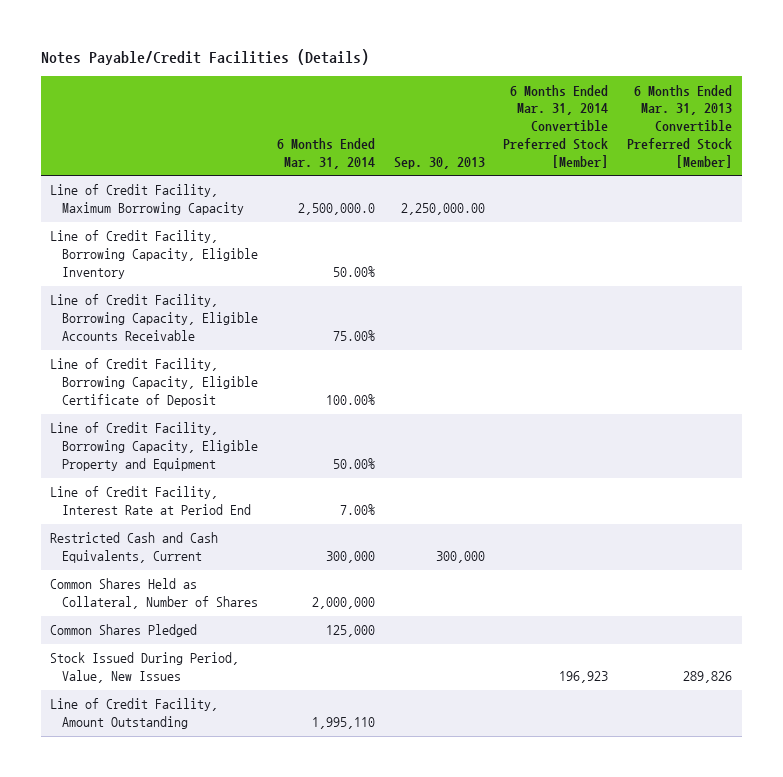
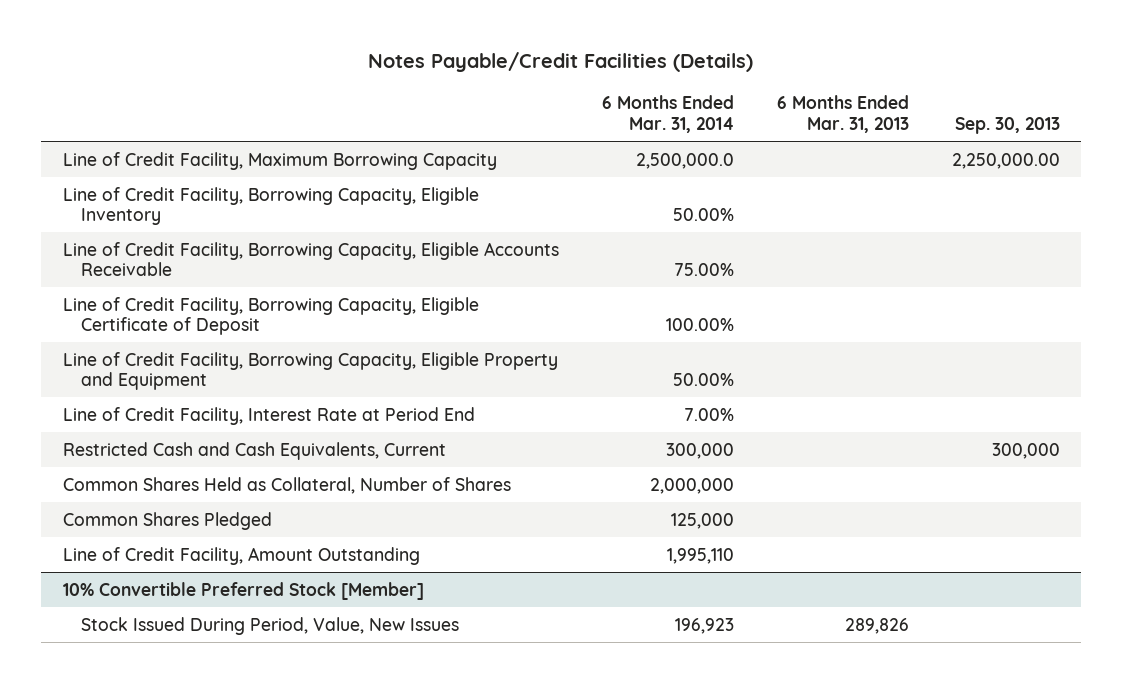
- | 6 Months Ended Mar. 31, 2014 | Sep. 30, 2013 | 6 Months Ended Mar. 31, 2014 Convertible Preferred Stock [Member] | 6 Months Ended Mar. 31, 2013 Convertible Preferred Stock [Member]
+ | 6 Months Ended Mar. 31, 2014 | 6 Months Ended Mar. 31, 2013 | Sep. 30, 2013
- Stock Issued During Period, Value, New Issues | | | 196,923 | 289,826
+ 10% Convertible Preferred Stock [Member]
+ Stock Issued During Period, Value, New Issues | 196,923 | 289,826 |

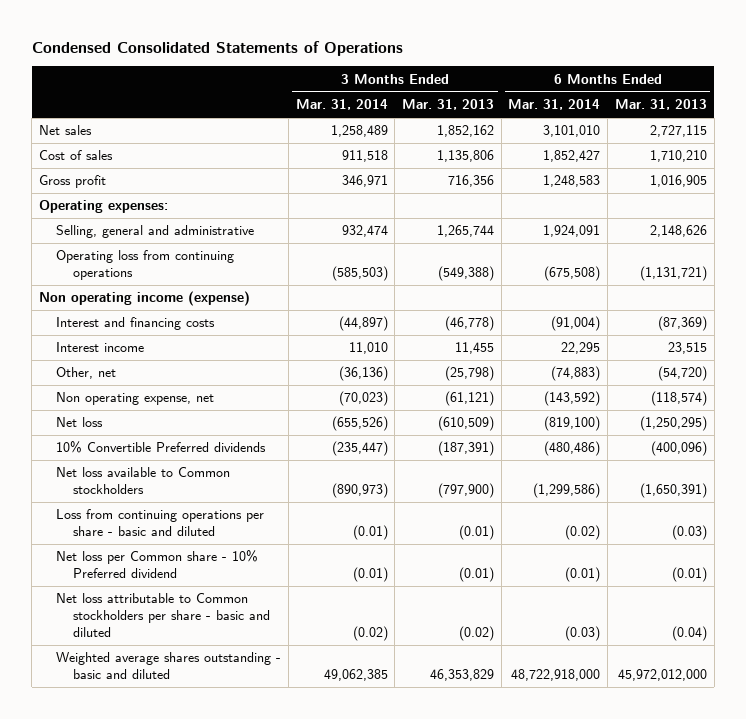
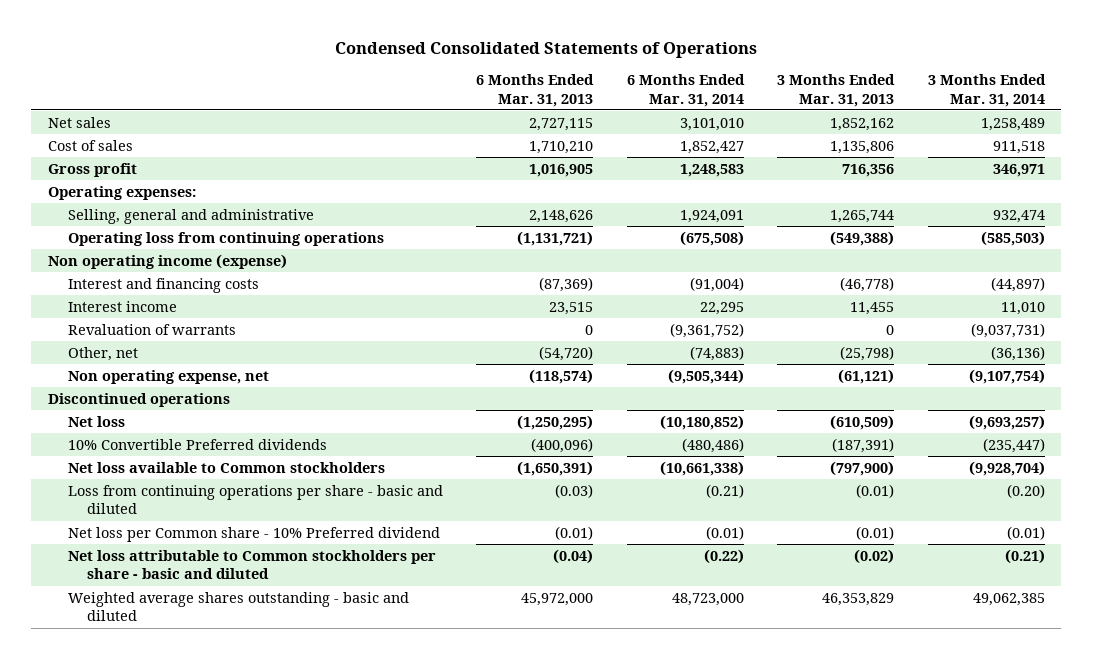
- | 3 Months Ended Mar. 31, 2014 | 3 Months Ended Mar. 31, 2013 | 6 Months Ended Mar. 31, 2014 | 6 Months Ended Mar. 31, 2013
+ | 6 Months Ended Mar. 31, 2013 | 6 Months Ended Mar. 31, 2014 | 3 Months Ended Mar. 31, 2013 | 3 Months Ended Mar. 31, 2014
+ Revaluation of warrants | 0 | (9,361,752) | 0 | (9,037,731)
- Non operating expense, net | (70,023) | (61,121) | (143,592) | (118,574)
- Net loss | (655,526) | (610,509) | (819,100) | (1,250,295)
+ Non operating expense, net | (118,574) | (9,505,344) | (61,121) | (9,107,754)
+ Discontinued operations
+ Net loss | (1,250,295) | (10,180,852) | (610,509) | (9,693,257)
- Net loss available to Common stockholders | (890,973) | (797,900) | (1,299,586) | (1,650,391)
- Loss from continuing operations per share - basic and diluted | (0.01) | (0.01) | (0.02) | (0.03)
+ Net loss available to Common stockholders | (1,650,391) | (10,661,338) | (797,900) | (9,928,704)
+ Loss from continuing operations per share - basic and diluted | (0.03) | (0.21) | (0.01) | (0.20)
- Net loss attributable to Common stockholders per share - basic and diluted | (0.02) | (0.02) | (0.03) | (0.04)
- Weighted average shares outstanding - basic and diluted | 49,062,385 | 46,353,829 | 48,722,918,000 | 45,972,012,000
+ Net loss attributable to Common stockholders per share - basic and diluted | (0.04) | (0.22) | (0.02) | (0.21)
+ Weighted average shares outstanding - basic and diluted | 45,972,000 | 48,723,000 | 46,353,829 | 49,062,385

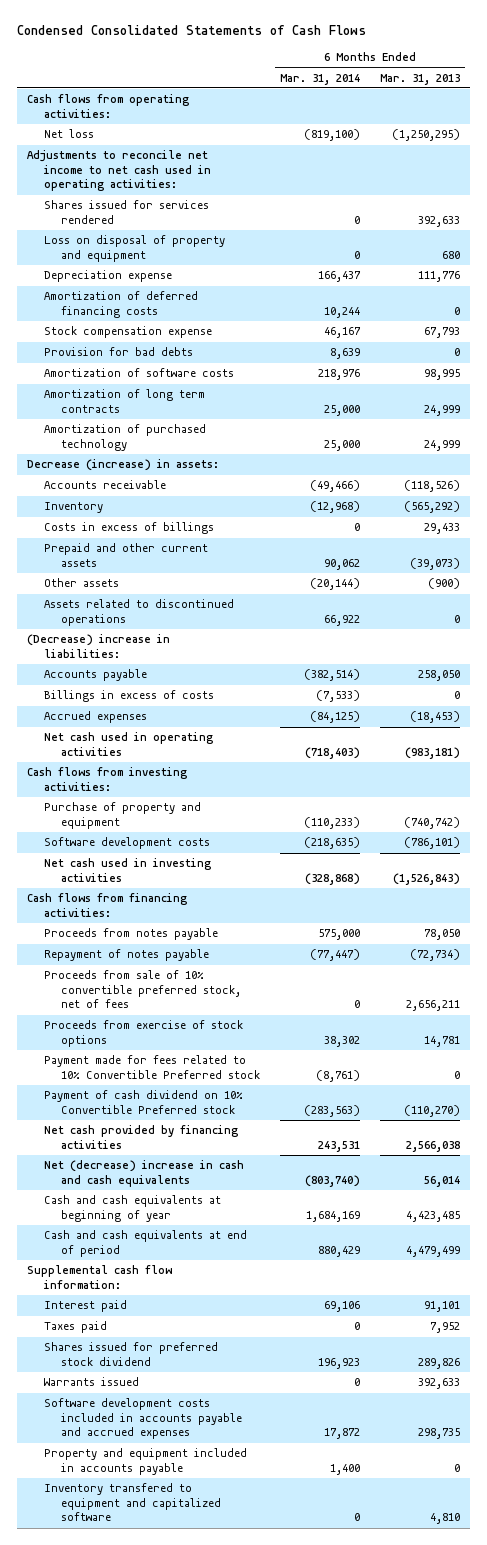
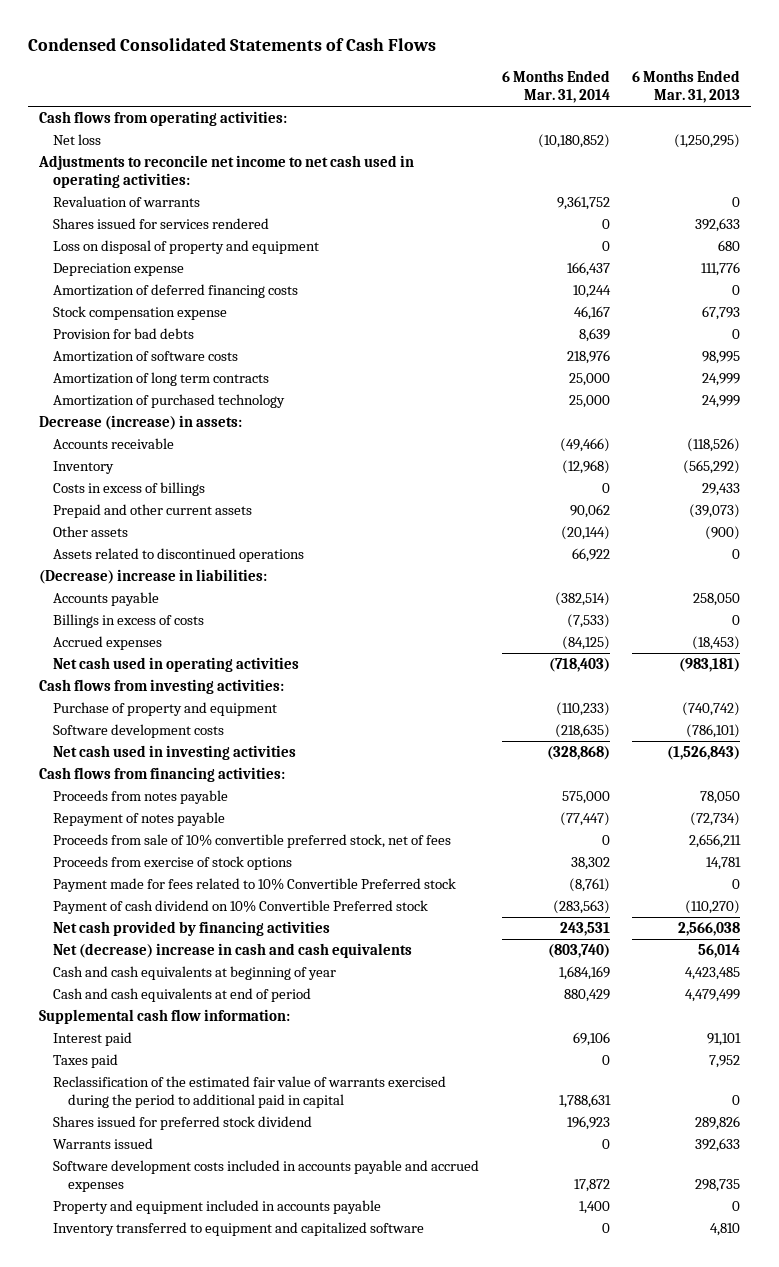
- Net loss | (819,100) | (1,250,295)
+ Net loss | (10,180,852) | (1,250,295)
+ Revaluation of warrants | 9,361,752 | 0
+ Reclassification of the estimated fair value of warrants exercised during the period to additional paid in capital | 1,788,631 | 0
- Inventory transfered to equipment and capitalized software | 0 | 4,810
+ Inventory transferred to equipment and capitalized software | 0 | 4,810

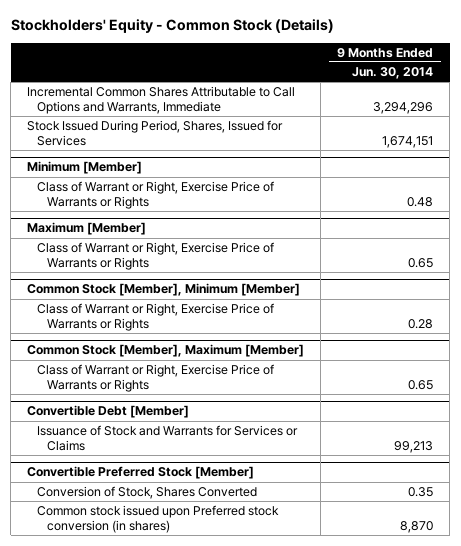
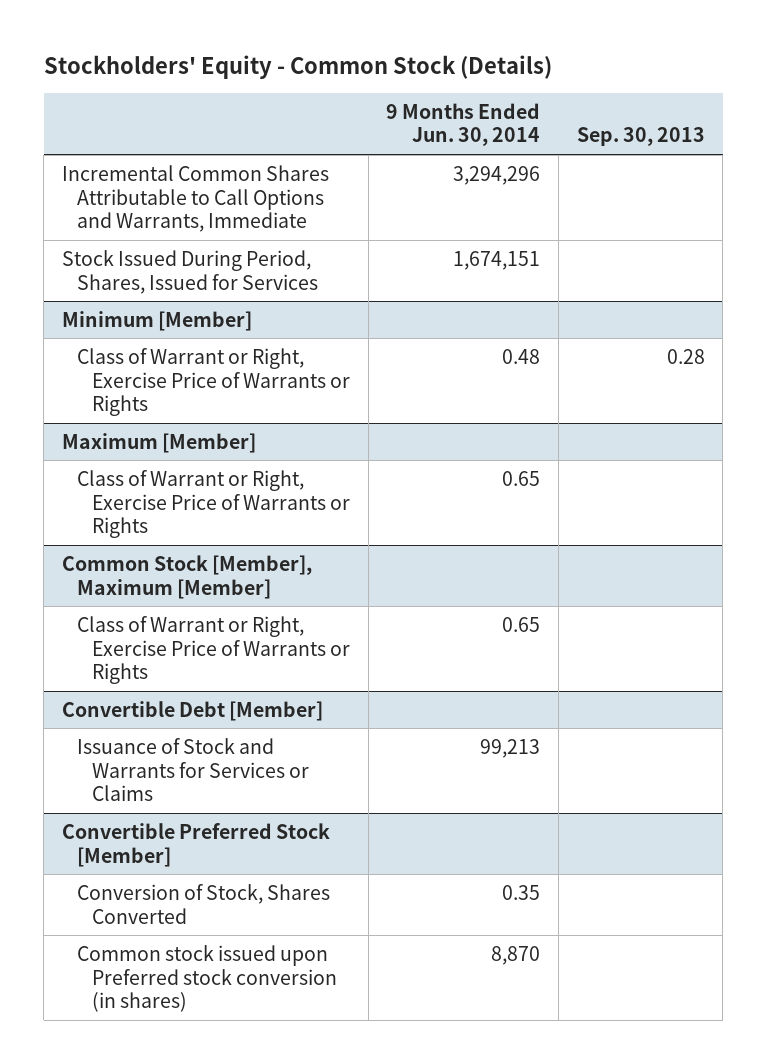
- | 9 Months Ended Jun. 30, 2014
+ | 9 Months Ended Jun. 30, 2014 | Sep. 30, 2013
- Common Stock [Member], Minimum [Member]
- Class of Warrant or Right, Exercise Price of Warrants or Rights | 0.28

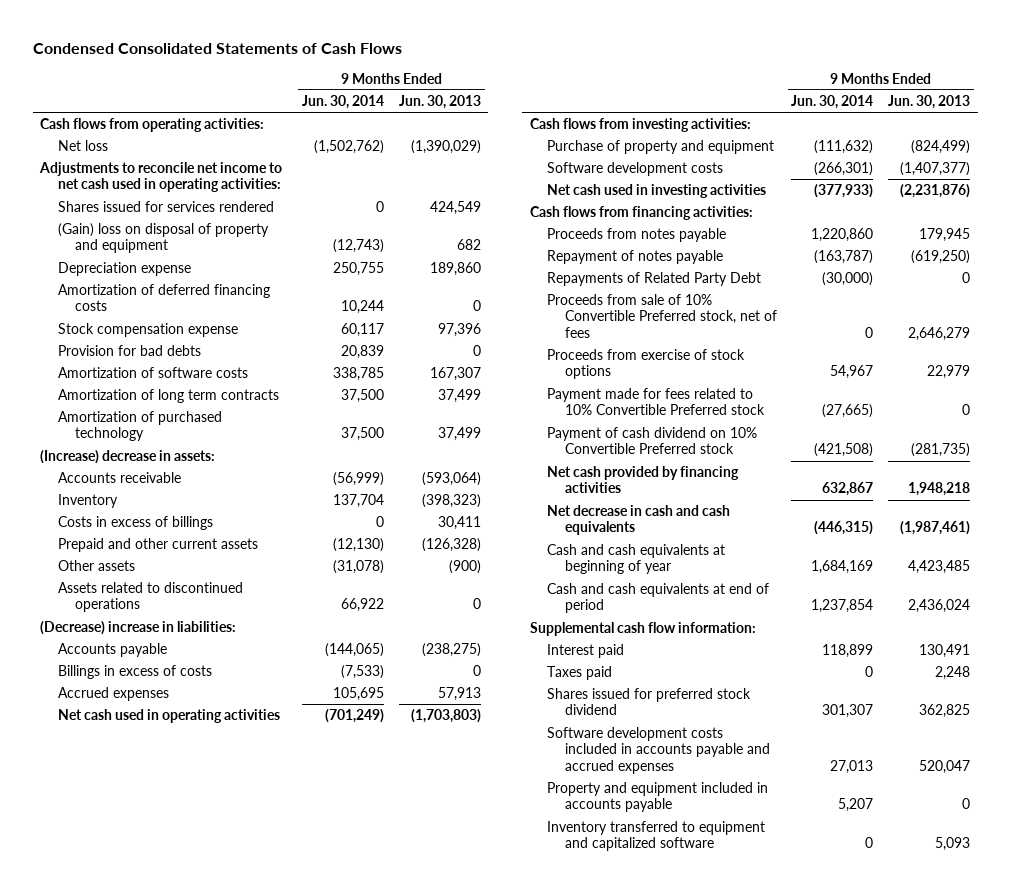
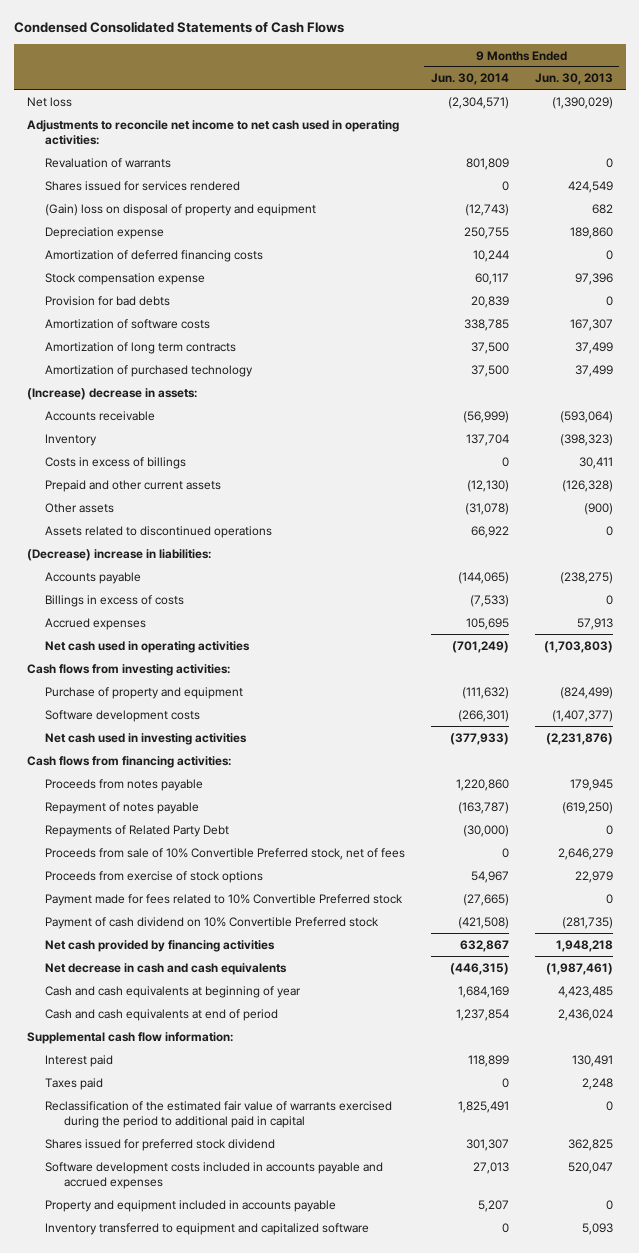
- Cash flows from operating activities:
- Net loss | (1,502,762) | (1,390,029)
+ Net loss | (2,304,571) | (1,390,029)
+ Revaluation of warrants | 801,809 | 0
+ Reclassification of the estimated fair value of warrants exercised during the period to additional paid in capital | 1,825,491 | 0

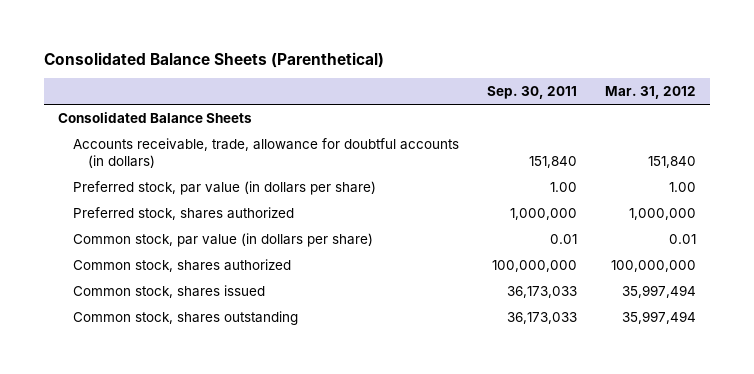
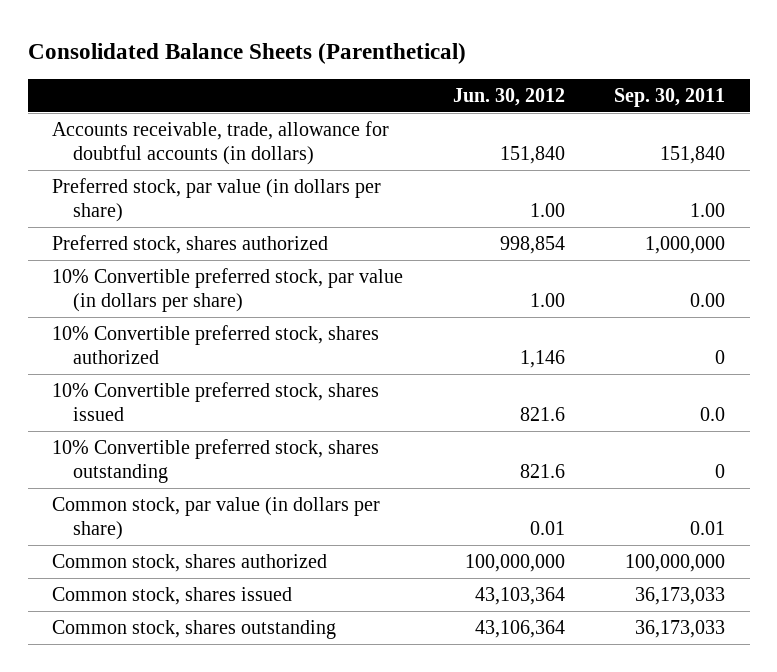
- | Sep. 30, 2011 | Mar. 31, 2012
+ | Jun. 30, 2012 | Sep. 30, 2011
- Consolidated Balance Sheets
+ 10% Convertible preferred stock, par value (in dollars per share) | 1.00 | 0.00
+ 10% Convertible preferred stock, shares authorized | 1,146 | 0
+ 10% Convertible preferred stock, shares issued | 821.6 | 0.0
+ 10% Convertible preferred stock, shares outstanding | 821.6 | 0

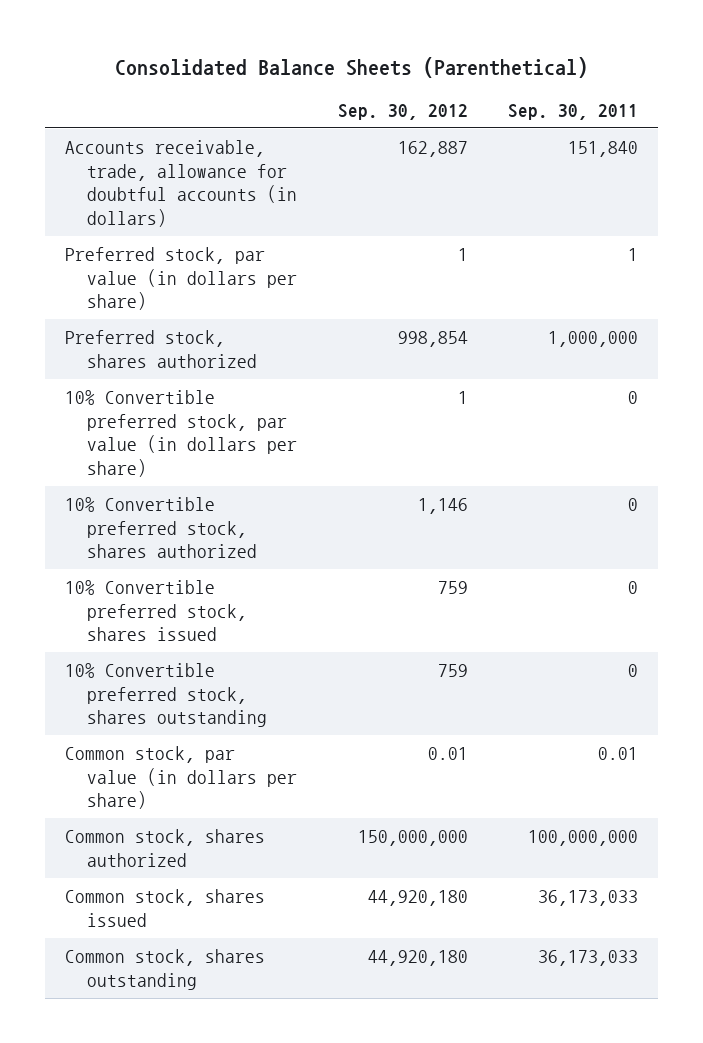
- | Jun. 30, 2012 | Sep. 30, 2011
+ | Sep. 30, 2012 | Sep. 30, 2011
- Preferred stock, par value (in dollars per share) | 1.00 | 1.00
+ Preferred stock, par value (in dollars per share) | 1 | 1
- 10% Convertible preferred stock, par value (in dollars per share) | 1.00 | 0.00
+ 10% Convertible preferred stock, par value (in dollars per share) | 1 | 0
- 10% Convertible preferred stock, shares issued | 821.6 | 0.0
+ 10% Convertible preferred stock, shares issued | 759 | 0

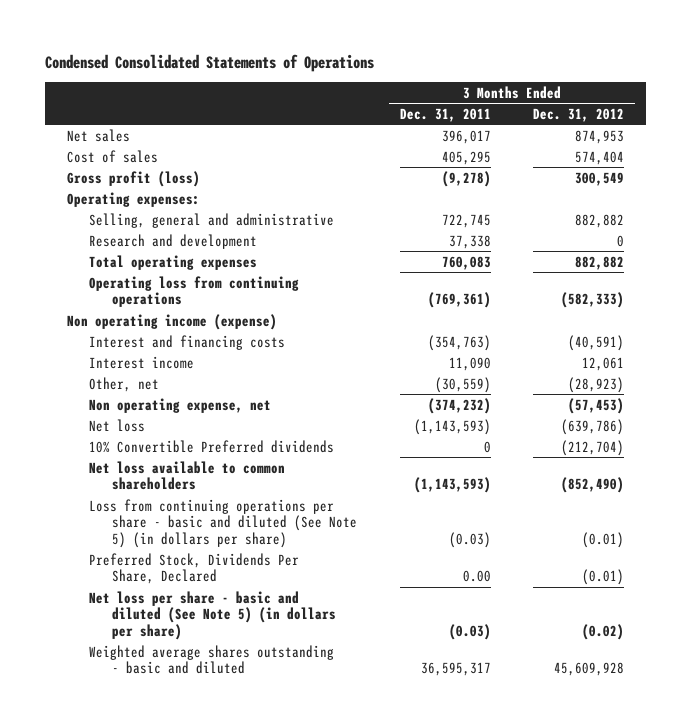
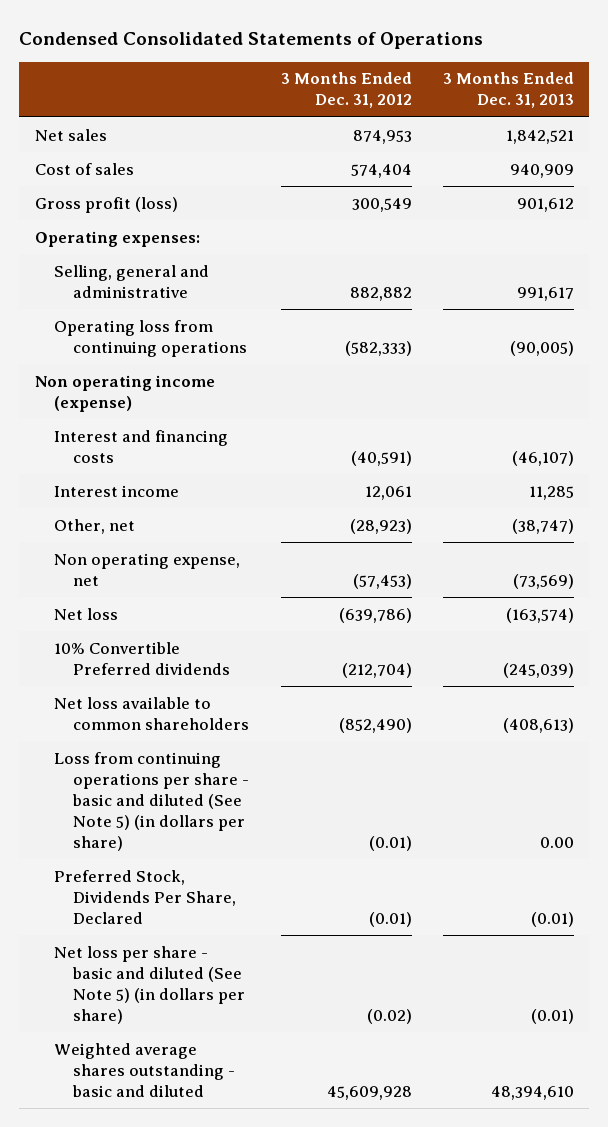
- | 3 Months Ended Dec. 31, 2011 | 3 Months Ended Dec. 31, 2012
+ | 3 Months Ended Dec. 31, 2012 | 3 Months Ended Dec. 31, 2013
- Research and development | 37,338 | 0
- Total operating expenses | 760,083 | 882,882

